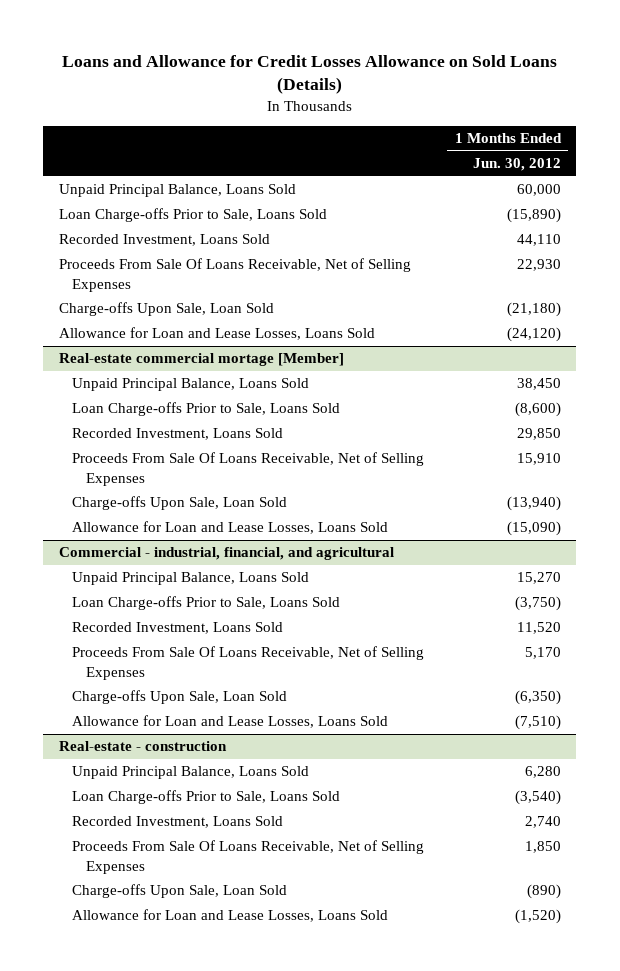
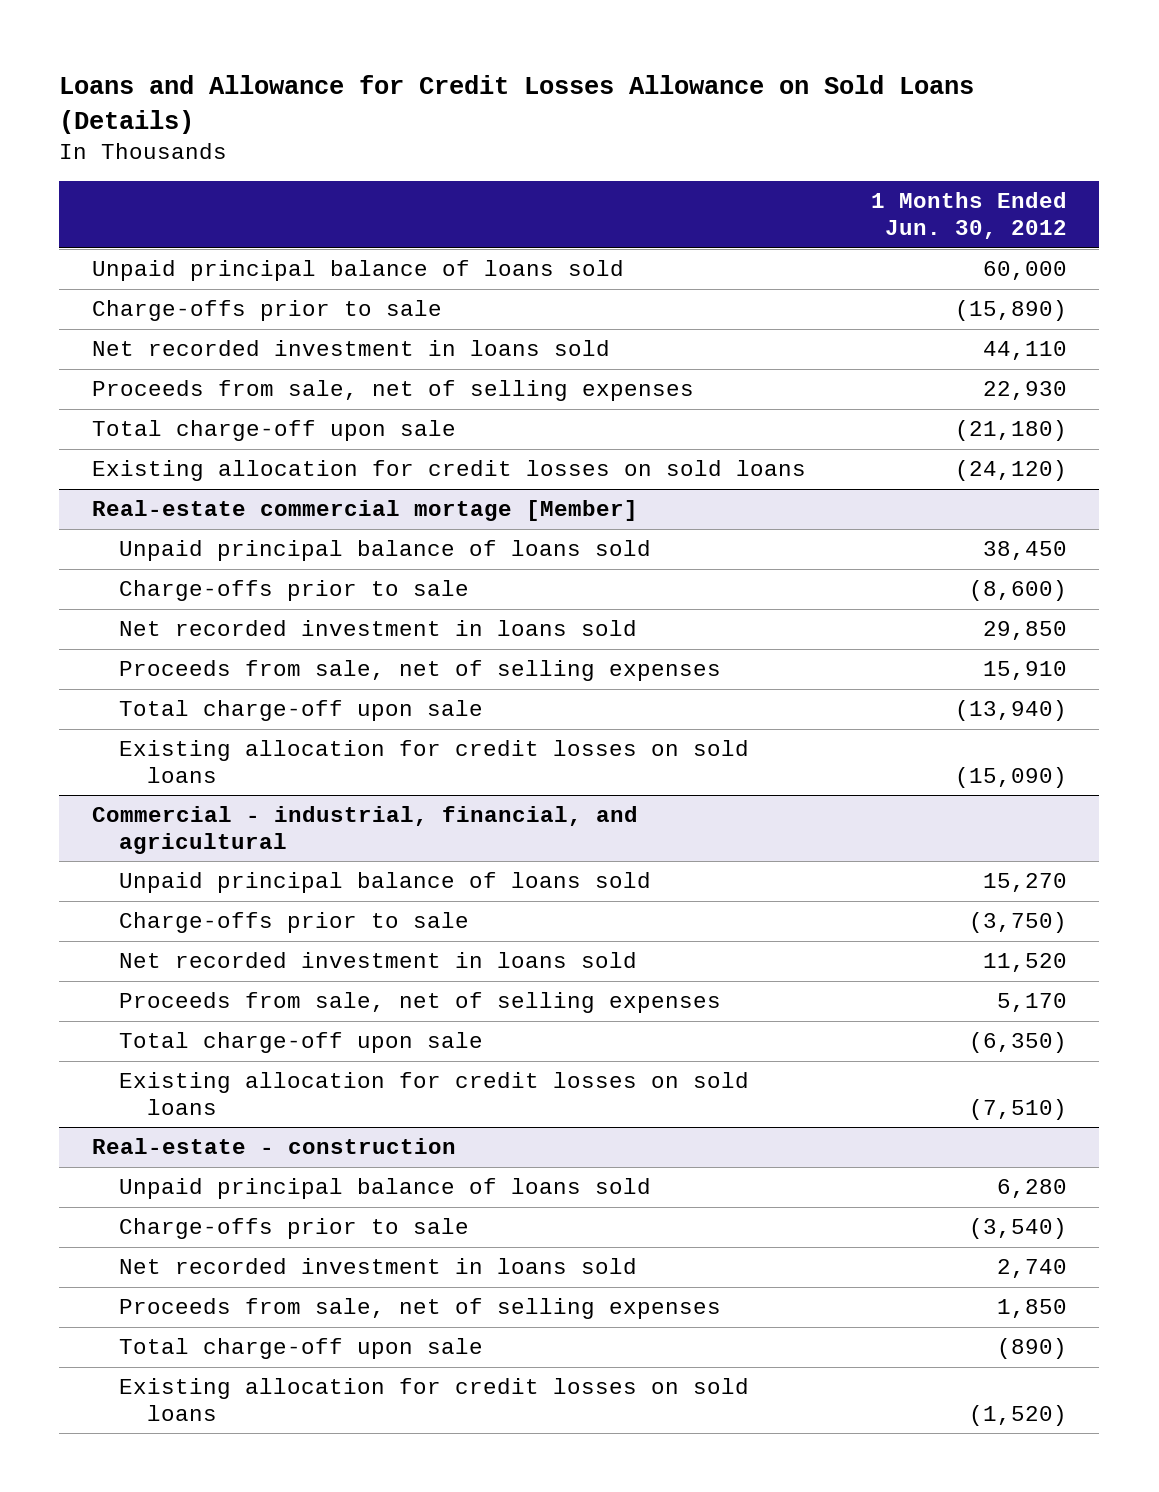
- Unpaid Principal Balance, Loans Sold | 60,000
- Loan Charge-offs Prior to Sale, Loans Sold | (15,890)
- Recorded Investment, Loans Sold | 44,110
- Proceeds From Sale Of Loans Receivable, Net of Selling Expenses | 22,930
- Charge-offs Upon Sale, Loan Sold | (21,180)
- Allowance for Loan and Lease Losses, Loans Sold | (24,120)
+ Unpaid principal balance of loans sold | 60,000
+ Charge-offs prior to sale | (15,890)
+ Net recorded investment in loans sold | 44,110
+ Proceeds from sale, net of selling expenses | 22,930
+ Total charge-off upon sale | (21,180)
+ Existing allocation for credit losses on sold loans | (24,120)
@ Real-estate commercial mortage [Member]
- Unpaid Principal Balance, Loans Sold | 38,450
- Loan Charge-offs Prior to Sale, Loans Sold | (8,600)
- Recorded Investment, Loans Sold | 29,850
- Proceeds From Sale Of Loans Receivable, Net of Selling Expenses | 15,910
- Charge-offs Upon Sale, Loan Sold | (13,940)
- Allowance for Loan and Lease Losses, Loans Sold | (15,090)
+ Unpaid principal balance of loans sold | 38,450
+ Charge-offs prior to sale | (8,600)
+ Net recorded investment in loans sold | 29,850
+ Proceeds from sale, net of selling expenses | 15,910
+ Total charge-off upon sale | (13,940)
+ Existing allocation for credit losses on sold loans | (15,090)
@ Commercial - industrial, financial, and agricultural
- Unpaid Principal Balance, Loans Sold | 15,270
- Loan Charge-offs Prior to Sale, Loans Sold | (3,750)
- Recorded Investment, Loans Sold | 11,520
- Proceeds From Sale Of Loans Receivable, Net of Selling Expenses | 5,170
- Charge-offs Upon Sale, Loan Sold | (6,350)
- Allowance for Loan and Lease Losses, Loans Sold | (7,510)
+ Unpaid principal balance of loans sold | 15,270
+ Charge-offs prior to sale | (3,750)
+ Net recorded investment in loans sold | 11,520
+ Proceeds from sale, net of selling expenses | 5,170
+ Total charge-off upon sale | (6,350)
+ Existing allocation for credit losses on sold loans | (7,510)
@ Real-estate - construction
- Unpaid Principal Balance, Loans Sold | 6,280
- Loan Charge-offs Prior to Sale, Loans Sold | (3,540)
- Recorded Investment, Loans Sold | 2,740
- Proceeds From Sale Of Loans Receivable, Net of Selling Expenses | 1,850
- Charge-offs Upon Sale, Loan Sold | (890)
- Allowance for Loan and Lease Losses, Loans Sold | (1,520)
+ Unpaid principal balance of loans sold | 6,280
+ Charge-offs prior to sale | (3,540)
+ Net recorded investment in loans sold | 2,740
+ Proceeds from sale, net of selling expenses | 1,850
+ Total charge-off upon sale | (890)
+ Existing allocation for credit losses on sold loans | (1,520)

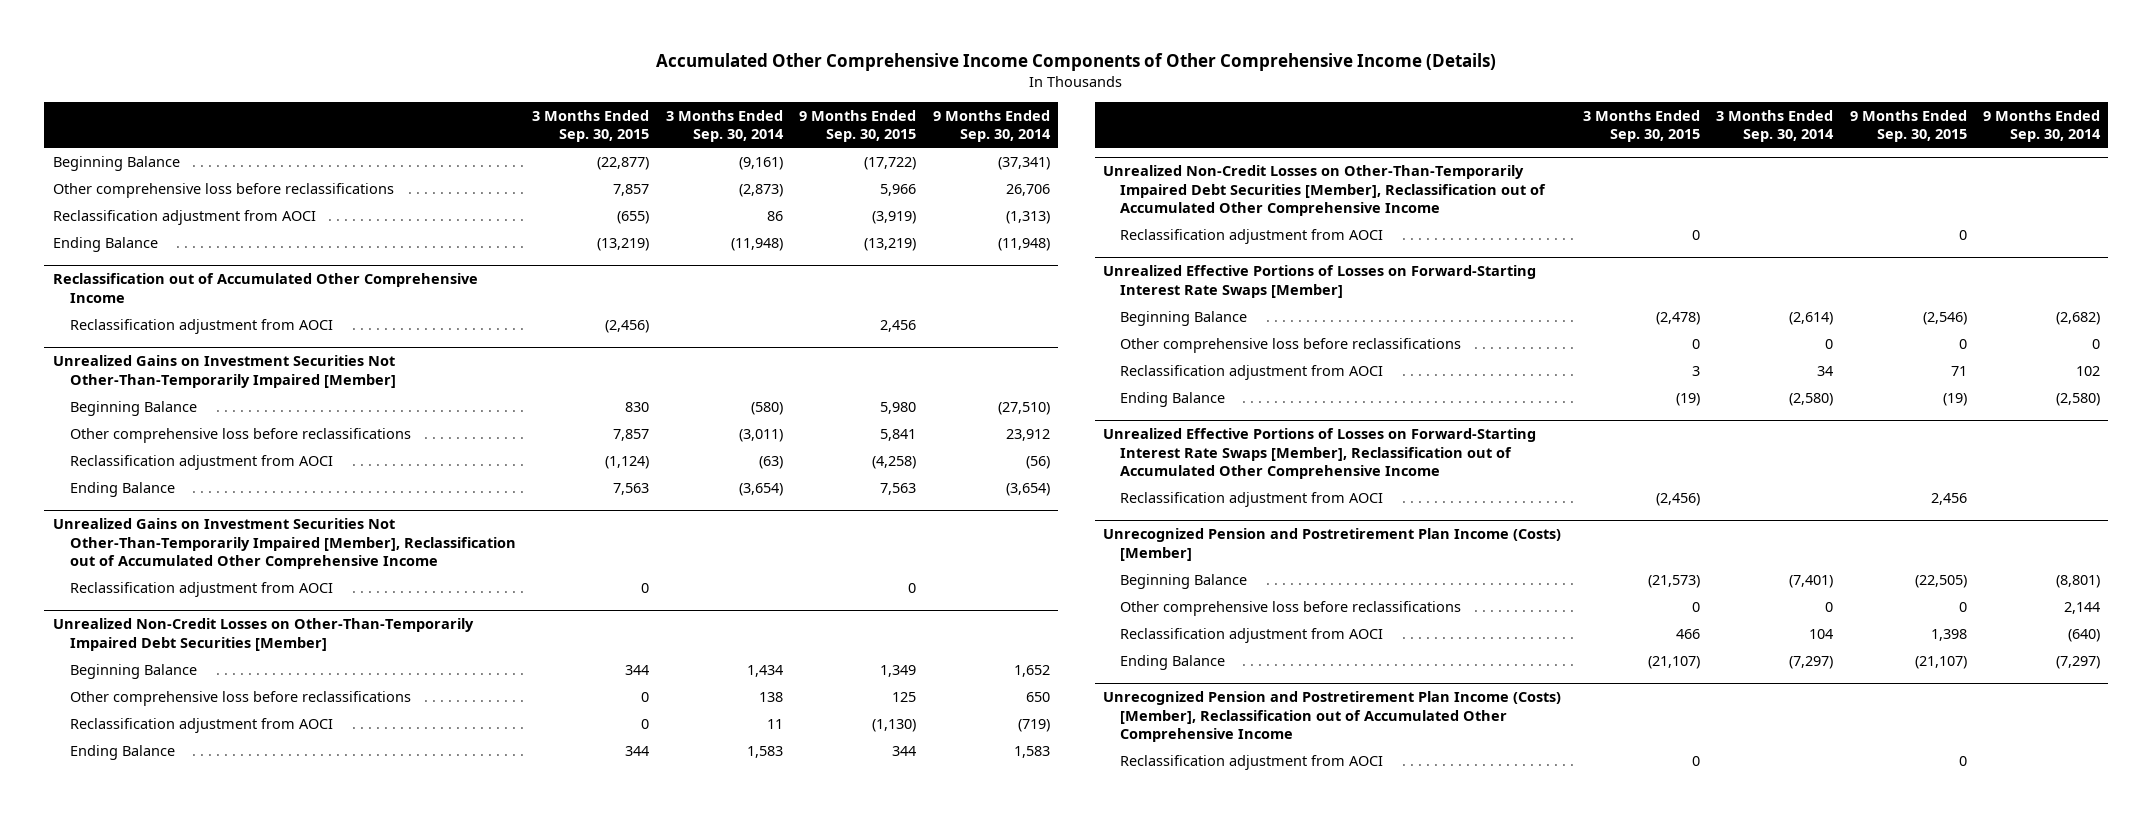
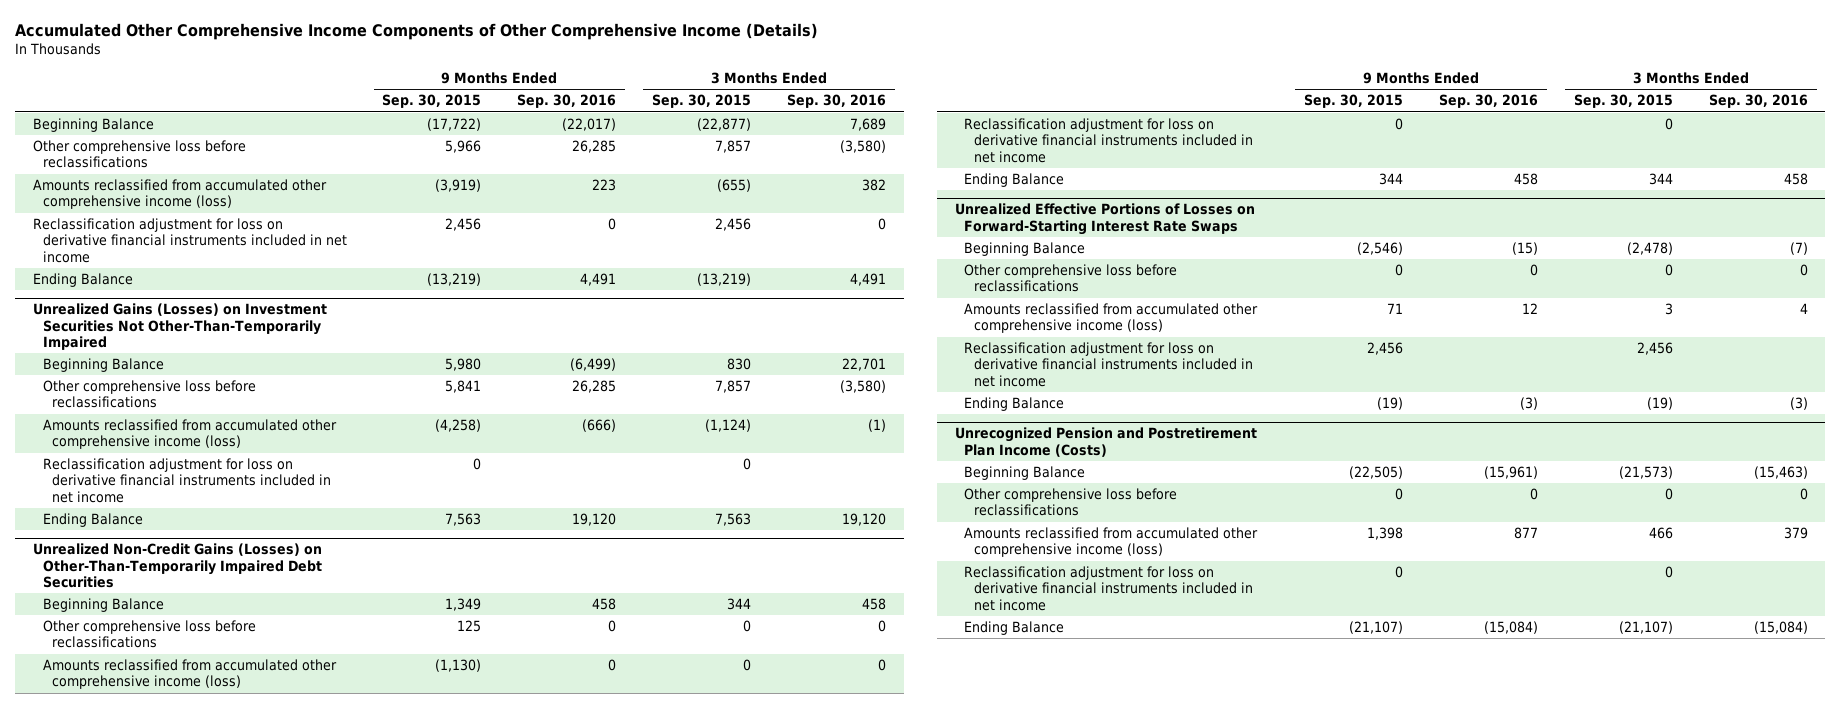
- | 3 Months Ended Sep. 30, 2015 | 3 Months Ended Sep. 30, 2014 | 9 Months Ended Sep. 30, 2015 | 9 Months Ended Sep. 30, 2014
+ | 9 Months Ended Sep. 30, 2015 | 9 Months Ended Sep. 30, 2016 | 3 Months Ended Sep. 30, 2015 | 3 Months Ended Sep. 30, 2016
- Reclassification adjustment from AOCI | (655) | 86 | (3,919) | (1,313)
+ Amounts reclassified from accumulated other comprehensive income (loss) | (3,919) | 223 | (655) | 382
+ Reclassification adjustment for loss on derivative financial instruments included in net income | 2,456 | 0 | 2,456 | 0
- Reclassification out of Accumulated Other Comprehensive Income
- Reclassification adjustment from AOCI | (2,456) | | 2,456 |
- Unrealized Gains on Investment Securities Not Other-Than-Temporarily Impaired [Member]
+ Unrealized Gains (Losses) on Investment Securities Not Other-Than-Temporarily Impaired
- Reclassification adjustment from AOCI | (1,124) | (63) | (4,258) | (56)
+ Amounts reclassified from accumulated other comprehensive income (loss) | (4,258) | (666) | (1,124) | (1)
+ Reclassification adjustment for loss on derivative financial instruments included in net income | 0 | | 0 |
- Unrealized Gains on Investment Securities Not Other-Than-Temporarily Impaired [Member], Reclassification out of Accumulated Other Comprehensive Income
- Reclassification adjustment from AOCI | 0 | | 0 |
- Unrealized Non-Credit Losses on Other-Than-Temporarily Impaired Debt Securities [Member]
+ Unrealized Non-Credit Gains (Losses) on Other-Than-Temporarily Impaired Debt Securities
- Reclassification adjustment from AOCI | 0 | 11 | (1,130) | (719)
+ Amounts reclassified from accumulated other comprehensive income (loss) | (1,130) | 0 | 0 | 0
+ Reclassification adjustment for loss on derivative financial instruments included in net income | 0 | | 0 |
- Unrealized Non-Credit Losses on Other-Than-Temporarily Impaired Debt Securities [Member], Reclassification out of Accumulated Other Comprehensive Income
- Reclassification adjustment from AOCI | 0 | | 0 |
- Unrealized Effective Portions of Losses on Forward-Starting Interest Rate Swaps [Member]
+ Unrealized Effective Portions of Losses on Forward-Starting Interest Rate Swaps
- Reclassification adjustment from AOCI | 3 | 34 | 71 | 102
+ Amounts reclassified from accumulated other comprehensive income (loss) | 71 | 12 | 3 | 4
+ Reclassification adjustment for loss on derivative financial instruments included in net income | 2,456 | | 2,456 |
- Unrealized Effective Portions of Losses on Forward-Starting Interest Rate Swaps [Member], Reclassification out of Accumulated Other Comprehensive Income
- Reclassification adjustment from AOCI | (2,456) | | 2,456 |
- Unrecognized Pension and Postretirement Plan Income (Costs) [Member]
+ Unrecognized Pension and Postretirement Plan Income (Costs)
- Reclassification adjustment from AOCI | 466 | 104 | 1,398 | (640)
+ Amounts reclassified from accumulated other comprehensive income (loss) | 1,398 | 877 | 466 | 379
+ Reclassification adjustment for loss on derivative financial instruments included in net income | 0 | | 0 |
- Unrecognized Pension and Postretirement Plan Income (Costs) [Member], Reclassification out of Accumulated Other Comprehensive Income
- Reclassification adjustment from AOCI | 0 | | 0 |

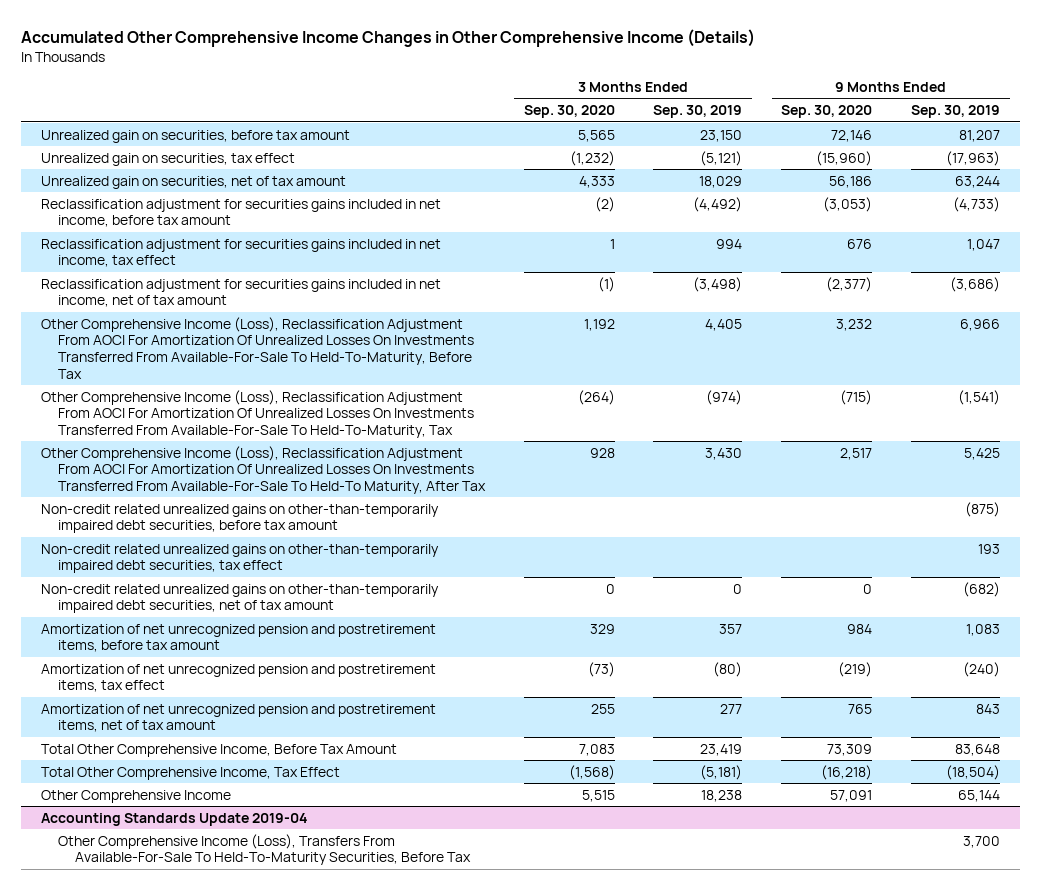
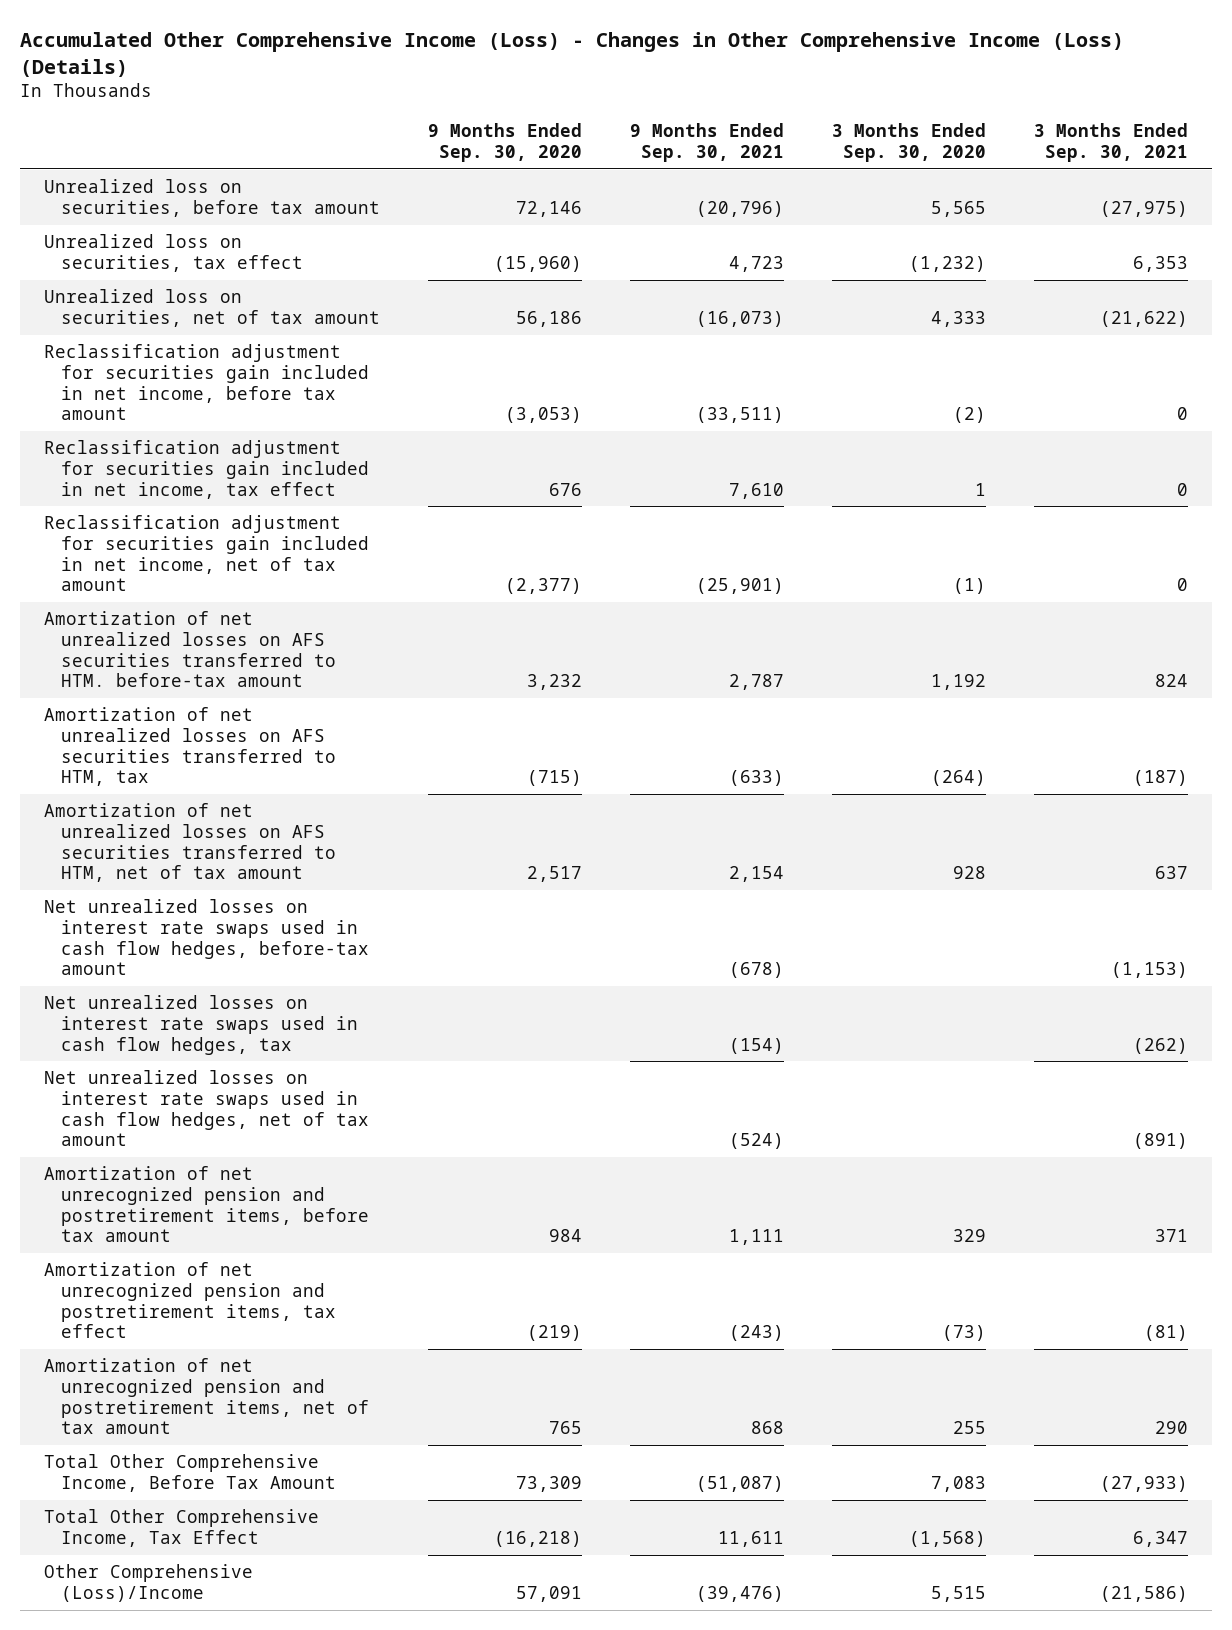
- Accumulated Other Comprehensive Income Changes in Other Comprehensive Income (Details)
+ Accumulated Other Comprehensive Income (Loss) - Changes in Other Comprehensive Income (Loss) (Details)
- | 3 Months Ended Sep. 30, 2020 | 3 Months Ended Sep. 30, 2019 | 9 Months Ended Sep. 30, 2020 | 9 Months Ended Sep. 30, 2019
+ | 9 Months Ended Sep. 30, 2020 | 9 Months Ended Sep. 30, 2021 | 3 Months Ended Sep. 30, 2020 | 3 Months Ended Sep. 30, 2021
- Unrealized gain on securities, before tax amount | 5,565 | 23,150 | 72,146 | 81,207
- Unrealized gain on securities, tax effect | (1,232) | (5,121) | (15,960) | (17,963)
- Unrealized gain on securities, net of tax amount | 4,333 | 18,029 | 56,186 | 63,244
- Reclassification adjustment for securities gains included in net income, before tax amount | (2) | (4,492) | (3,053) | (4,733)
- Reclassification adjustment for securities gains included in net income, tax effect | 1 | 994 | 676 | 1,047
- Reclassification adjustment for securities gains included in net income, net of tax amount | (1) | (3,498) | (2,377) | (3,686)
- Other Comprehensive Income (Loss), Reclassification Adjustment From AOCI For Amortization Of Unrealized Losses On Investments Transferred From Available-For-Sale To Held-To-Maturity, Before Tax | 1,192 | 4,405 | 3,232 | 6,966
- Other Comprehensive Income (Loss), Reclassification Adjustment From AOCI For Amortization Of Unrealized Losses On Investments Transferred From Available-For-Sale To Held-To-Maturity, Tax | (264) | (974) | (715) | (1,541)
- Other Comprehensive Income (Loss), Reclassification Adjustment From AOCI For Amortization Of Unrealized Losses On Investments Transferred From Available-For-Sale To Held-To Maturity, After Tax | 928 | 3,430 | 2,517 | 5,425
- Non-credit related unrealized gains on other-than-temporarily impaired debt securities, before tax amount | | | | (875)
- Non-credit related unrealized gains on other-than-temporarily impaired debt securities, tax effect | | | | 193
- Non-credit related unrealized gains on other-than-temporarily impaired debt securities, net of tax amount | 0 | 0 | 0 | (682)
+ Unrealized loss on securities, before tax amount | 72,146 | (20,796) | 5,565 | (27,975)
+ Unrealized loss on securities, tax effect | (15,960) | 4,723 | (1,232) | 6,353
+ Unrealized loss on securities, net of tax amount | 56,186 | (16,073) | 4,333 | (21,622)
+ Reclassification adjustment for securities gain included in net income, before tax amount | (3,053) | (33,511) | (2) | 0
+ Reclassification adjustment for securities gain included in net income, tax effect | 676 | 7,610 | 1 | 0
+ Reclassification adjustment for securities gain included in net income, net of tax amount | (2,377) | (25,901) | (1) | 0
+ Amortization of net unrealized losses on AFS securities transferred to HTM. before-tax amount | 3,232 | 2,787 | 1,192 | 824
+ Amortization of net unrealized losses on AFS securities transferred to HTM, tax | (715) | (633) | (264) | (187)
+ Amortization of net unrealized losses on AFS securities transferred to HTM, net of tax amount | 2,517 | 2,154 | 928 | 637
+ Net unrealized losses on interest rate swaps used in cash flow hedges, before-tax amount | | (678) | | (1,153)
+ Net unrealized losses on interest rate swaps used in cash flow hedges, tax | | (154) | | (262)
+ Net unrealized losses on interest rate swaps used in cash flow hedges, net of tax amount | | (524) | | (891)
- Other Comprehensive Income | 5,515 | 18,238 | 57,091 | 65,144
- Accounting Standards Update 2019-04
- Other Comprehensive Income (Loss), Transfers From Available-For-Sale To Held-To-Maturity Securities, Before Tax | | | | 3,700
+ Other Comprehensive (Loss)/Income | 57,091 | (39,476) | 5,515 | (21,586)

